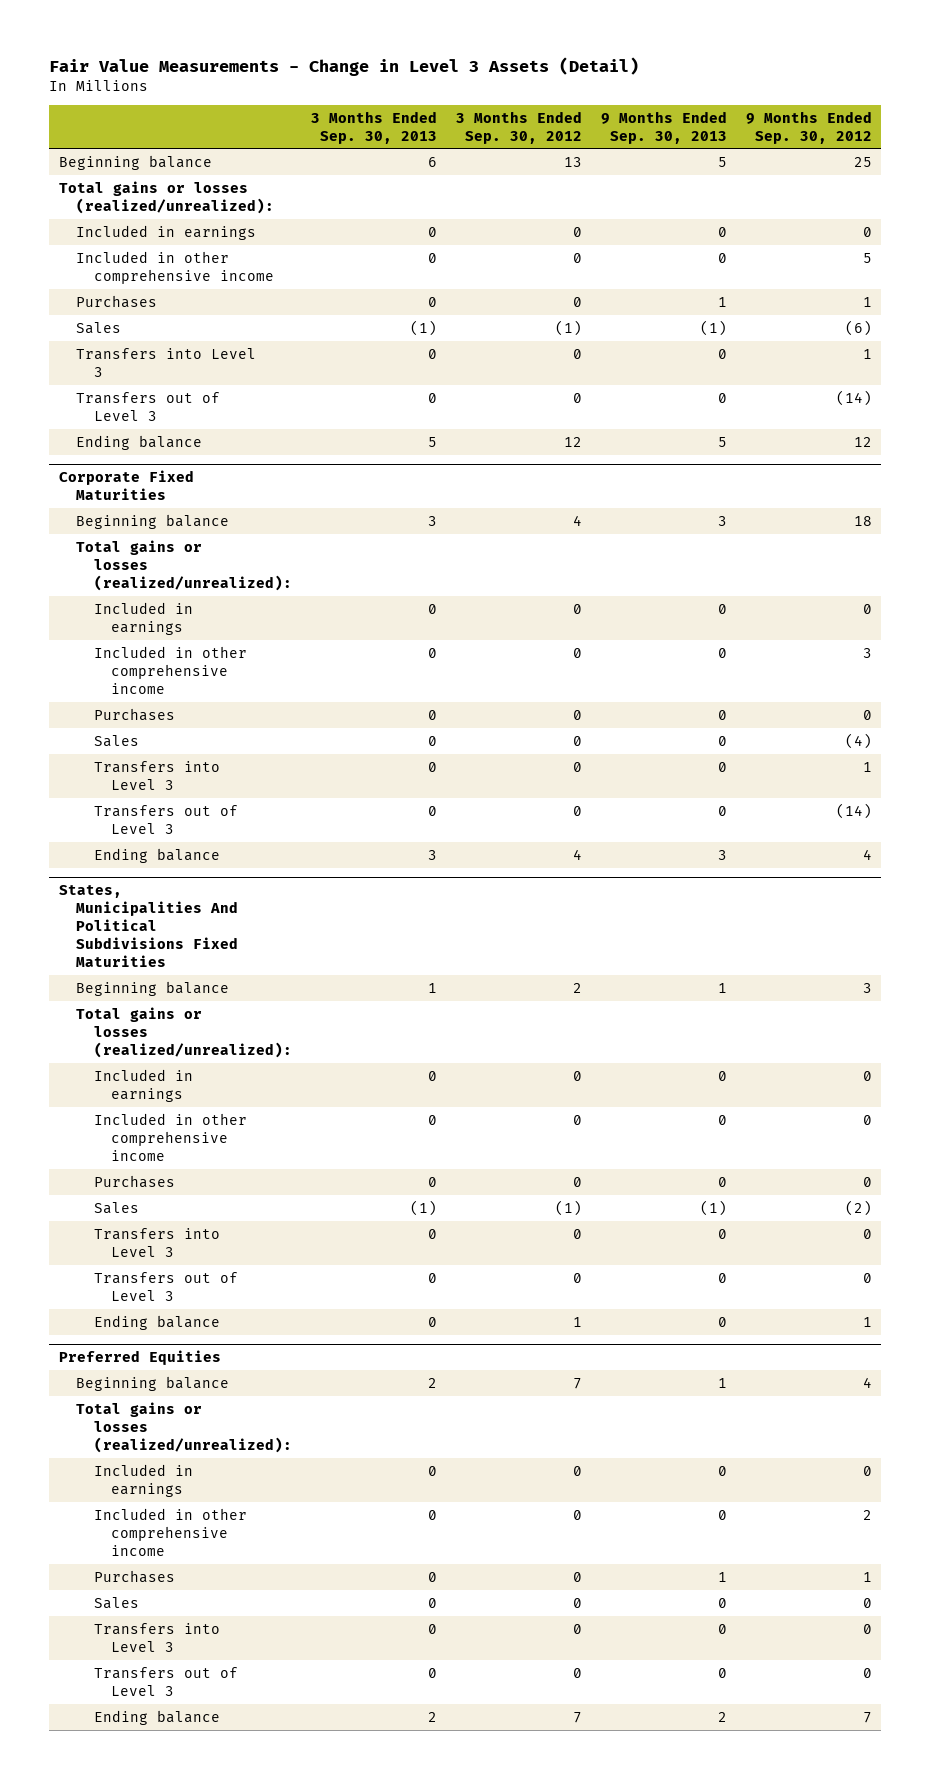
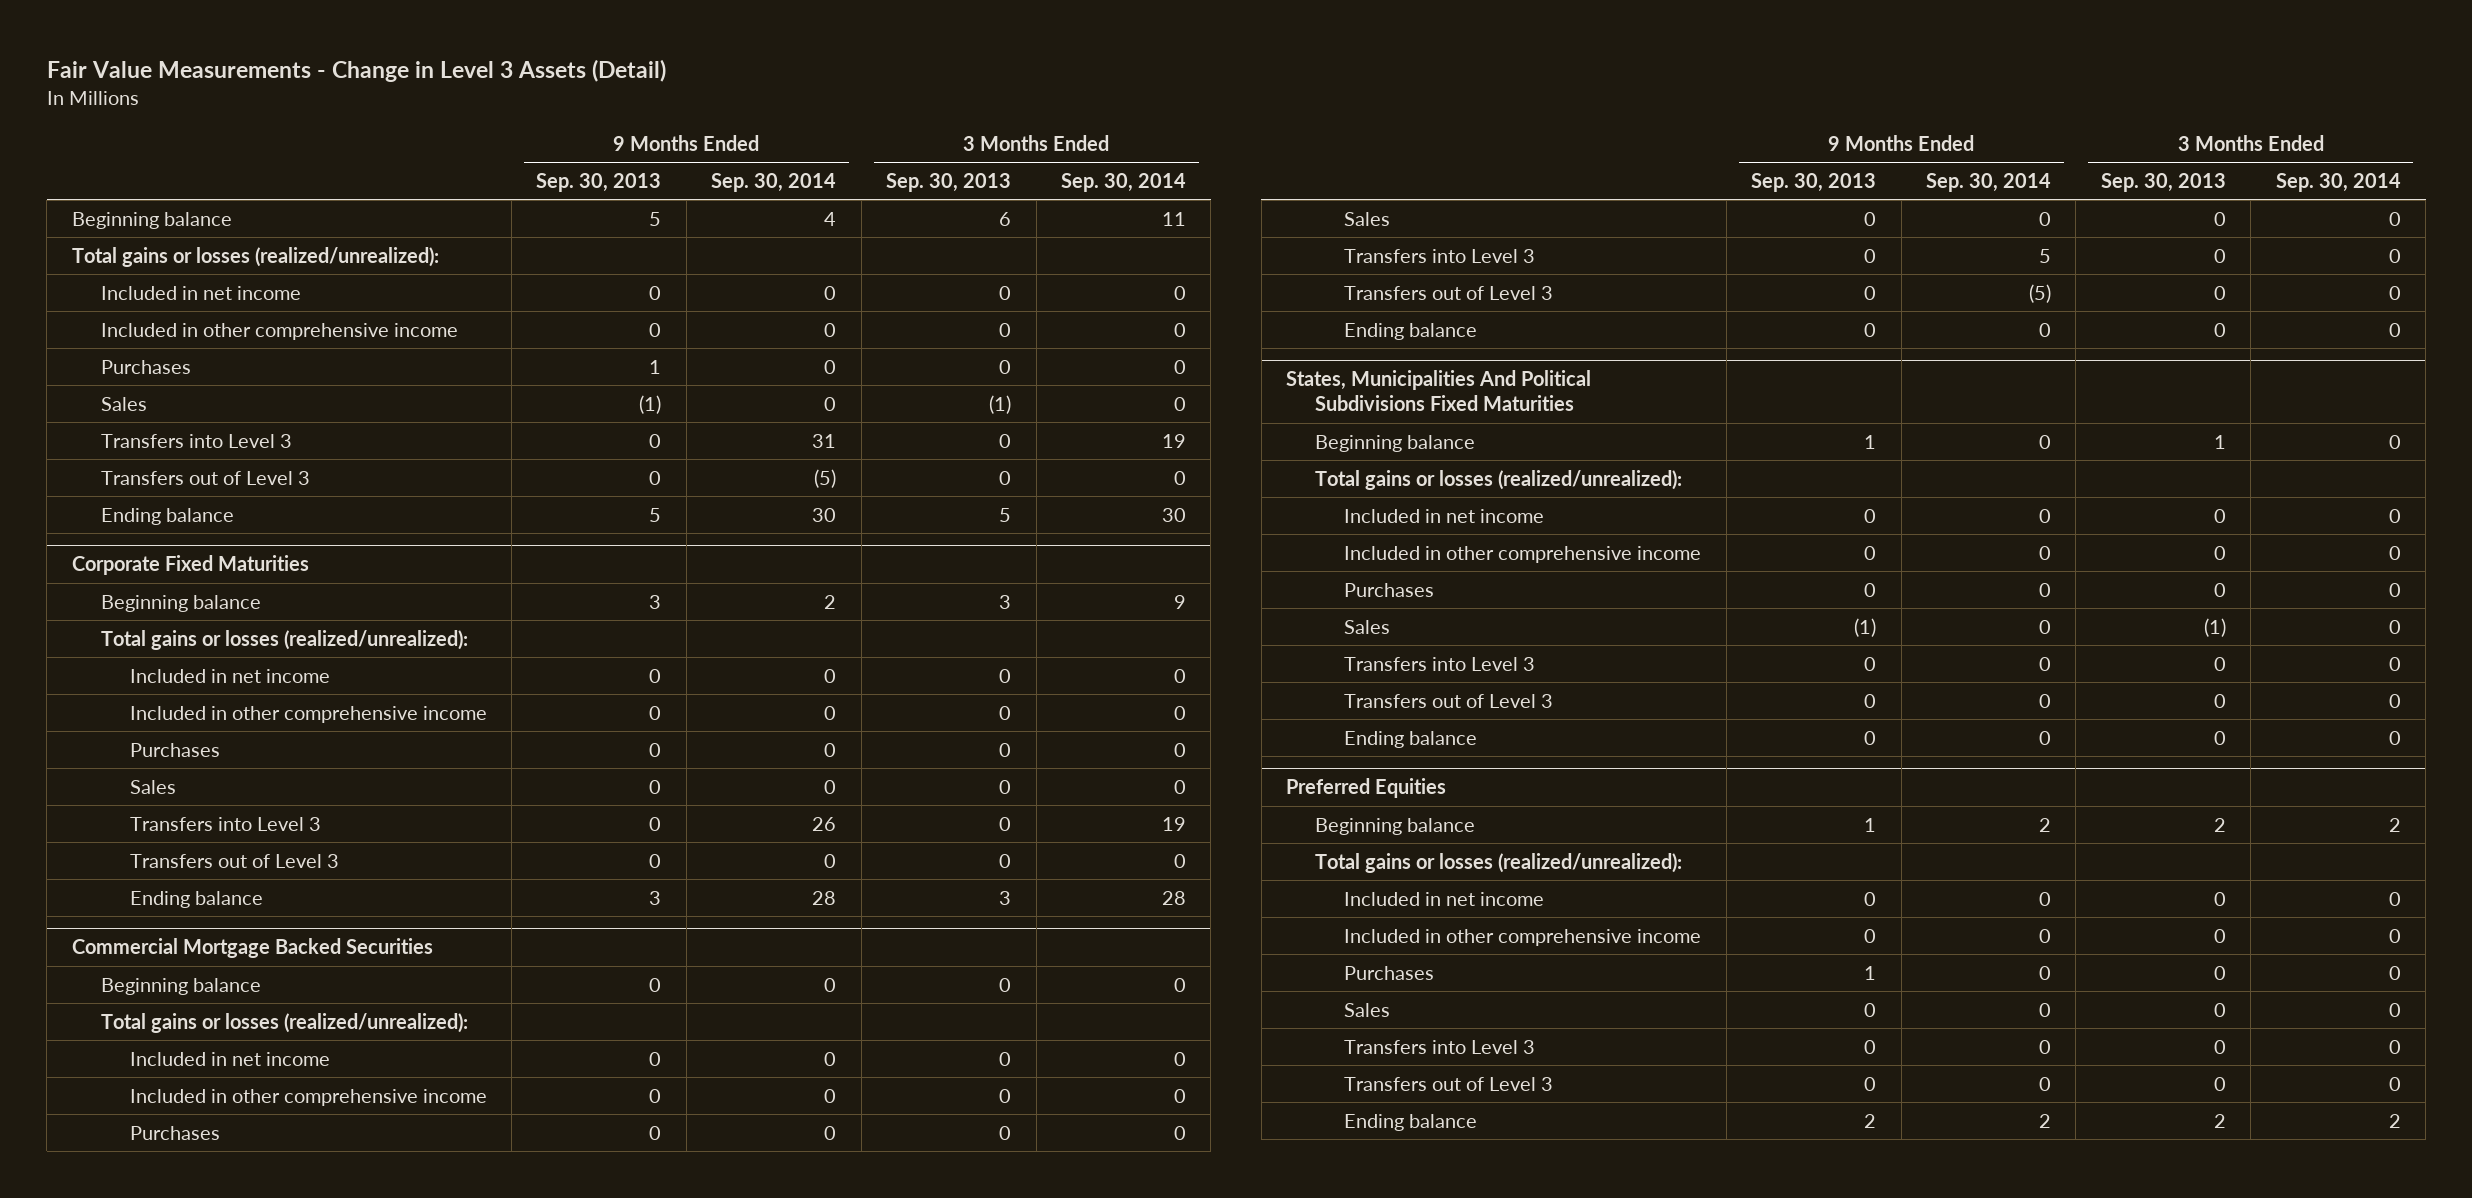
- | 3 Months Ended Sep. 30, 2013 | 3 Months Ended Sep. 30, 2012 | 9 Months Ended Sep. 30, 2013 | 9 Months Ended Sep. 30, 2012
+ | 9 Months Ended Sep. 30, 2013 | 9 Months Ended Sep. 30, 2014 | 3 Months Ended Sep. 30, 2013 | 3 Months Ended Sep. 30, 2014
- Included in earnings | 0 | 0 | 0 | 0
+ Included in net income | 0 | 0 | 0 | 0
@ Corporate Fixed Maturities
- Included in earnings | 0 | 0 | 0 | 0
+ Included in net income | 0 | 0 | 0 | 0
+ Commercial Mortgage Backed Securities
+ Beginning balance | 0 | 0 | 0 | 0
+ Total gains or losses (realized/unrealized):
+ Included in net income | 0 | 0 | 0 | 0
+ Included in other comprehensive income | 0 | 0 | 0 | 0
+ Purchases | 0 | 0 | 0 | 0
+ Sales | 0 | 0 | 0 | 0
+ Transfers into Level 3 | 0 | 5 | 0 | 0
+ Transfers out of Level 3 | 0 | (5) | 0 | 0
+ Ending balance | 0 | 0 | 0 | 0
@ States, Municipalities And Political Subdivisions Fixed Maturities
- Included in earnings | 0 | 0 | 0 | 0
+ Included in net income | 0 | 0 | 0 | 0
@ Preferred Equities
- Included in earnings | 0 | 0 | 0 | 0
+ Included in net income | 0 | 0 | 0 | 0

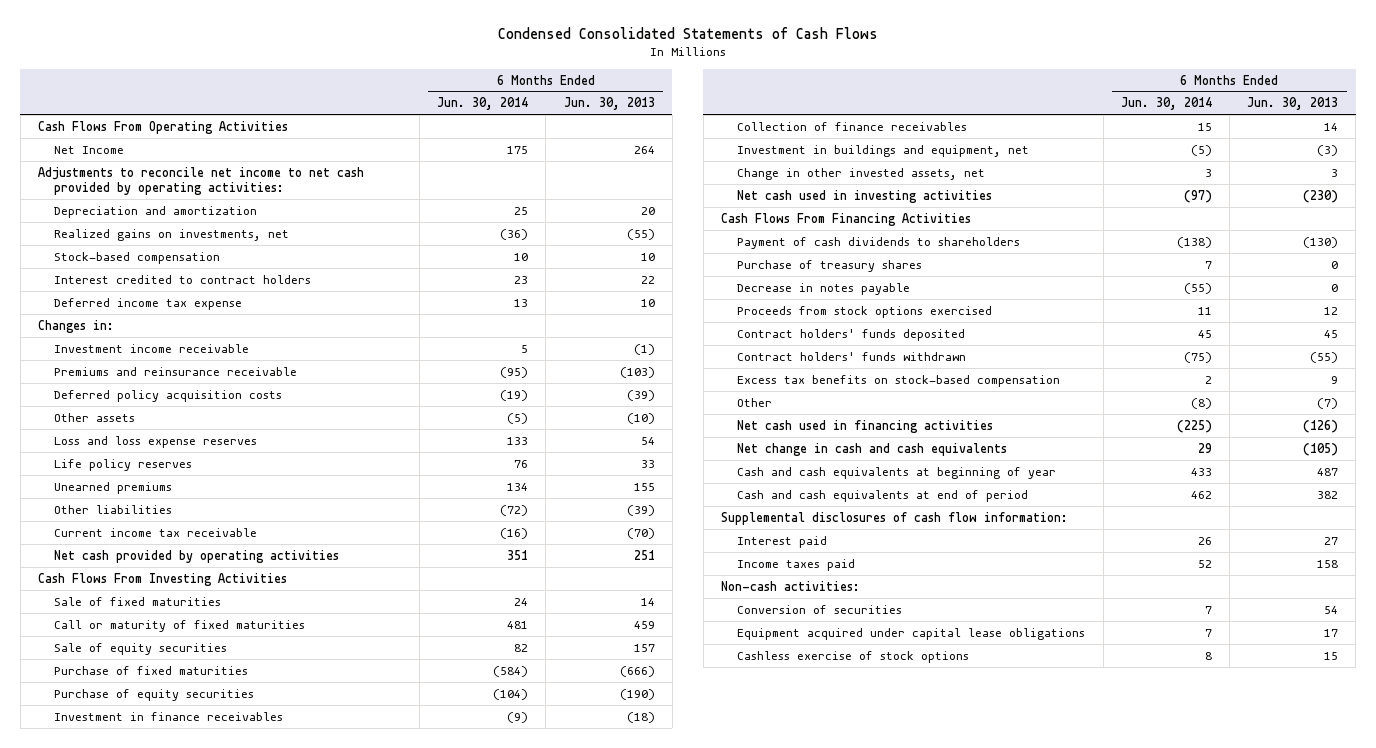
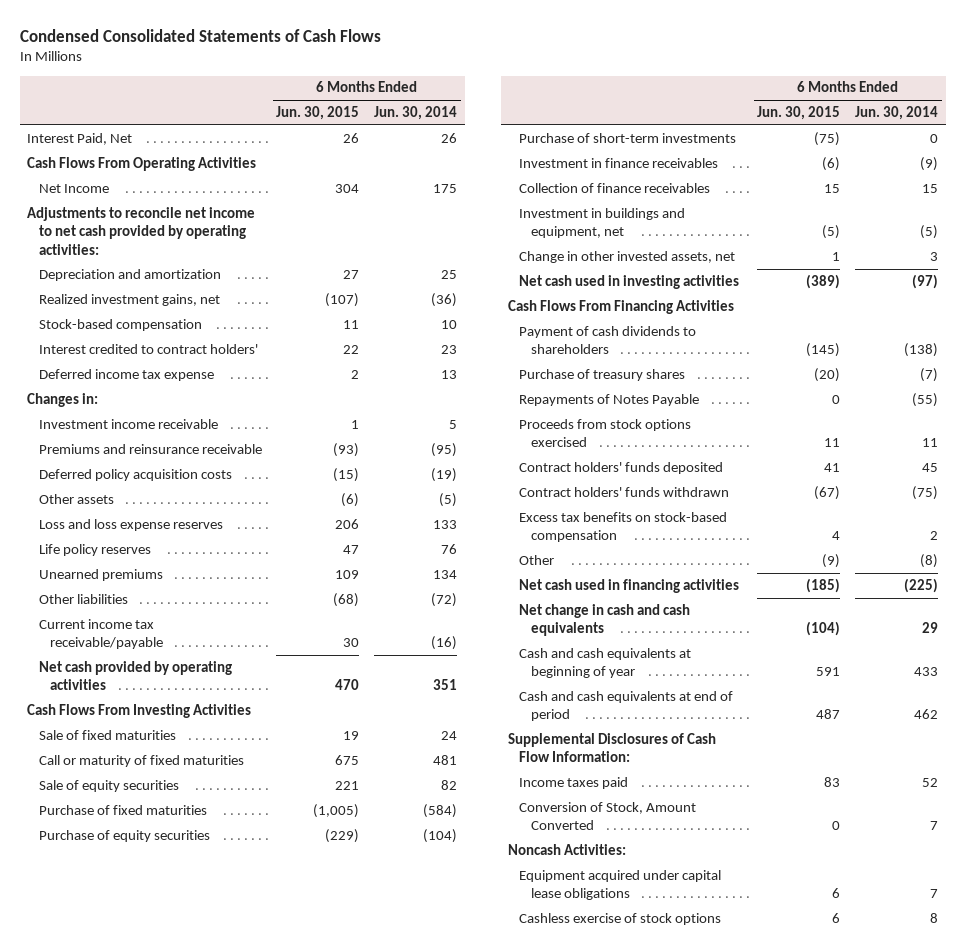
- | 6 Months Ended Jun. 30, 2014 | 6 Months Ended Jun. 30, 2013
+ | 6 Months Ended Jun. 30, 2015 | 6 Months Ended Jun. 30, 2014
+ Interest Paid, Net | 26 | 26
- Realized gains on investments, net | (36) | (55)
+ Realized investment gains, net | (107) | (36)
- Interest credited to contract holders | 23 | 22
+ Interest credited to contract holders' | 22 | 23
- Current income tax receivable | (16) | (70)
+ Current income tax receivable/payable | 30 | (16)
+ Purchase of short-term investments | (75) | 0
- Purchase of treasury shares | 7 | 0
- Decrease in notes payable | (55) | 0
+ Purchase of treasury shares | (20) | (7)
+ Repayments of Notes Payable | 0 | (55)
- Supplemental disclosures of cash flow information:
- Interest paid | 26 | 27
+ Supplemental Disclosures of Cash Flow Information:
- Non-cash activities:
- Conversion of securities | 7 | 54
+ Conversion of Stock, Amount Converted | 0 | 7
+ Noncash Activities:

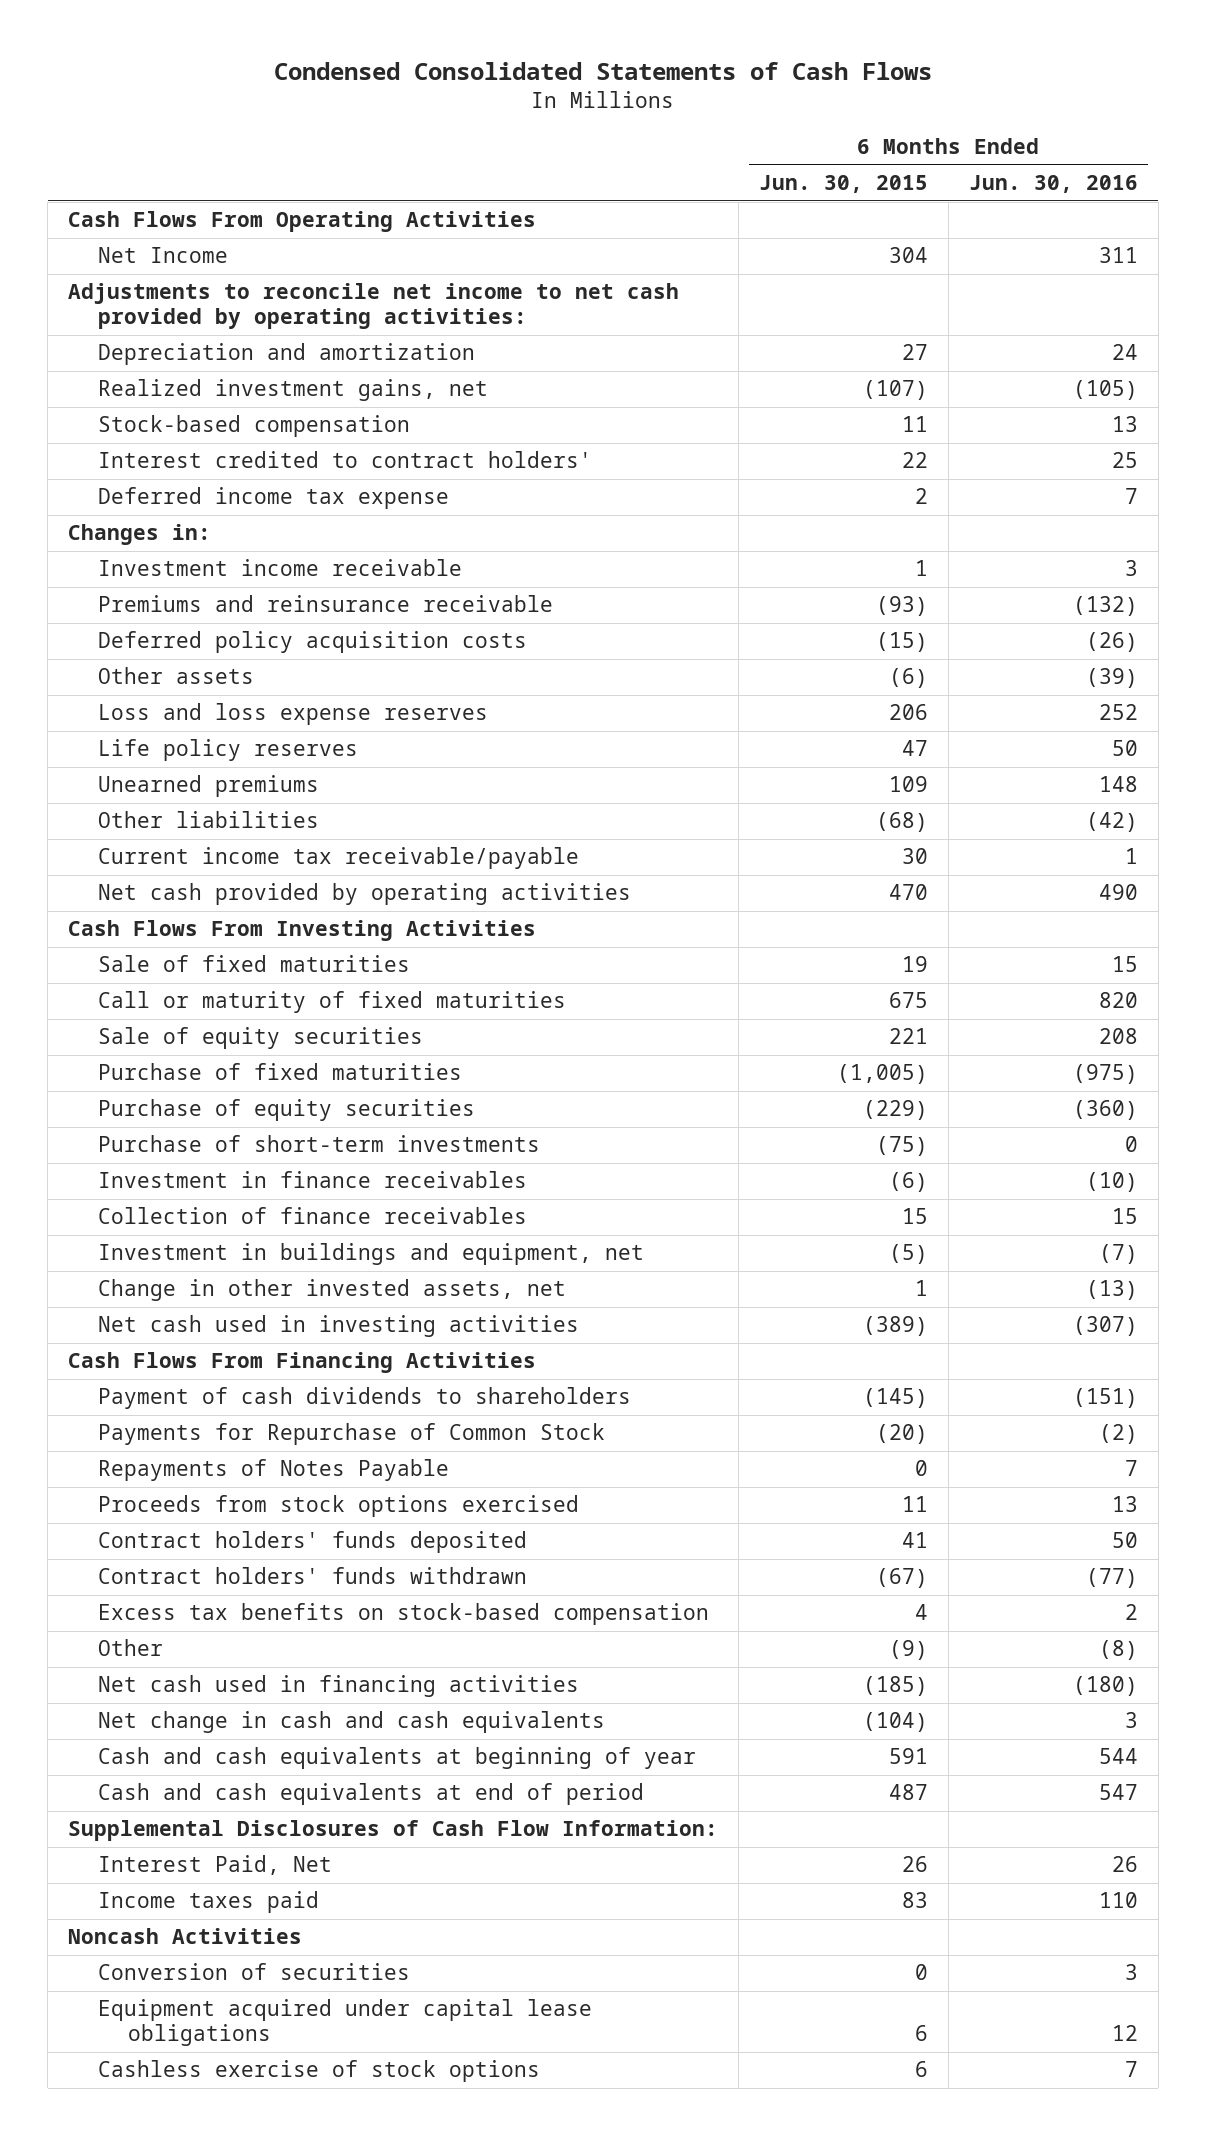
- | 6 Months Ended Jun. 30, 2015 | 6 Months Ended Jun. 30, 2014
+ | 6 Months Ended Jun. 30, 2015 | 6 Months Ended Jun. 30, 2016
- Purchase of treasury shares | (20) | (7)
+ Payments for Repurchase of Common Stock | (20) | (2)
moved down: Interest Paid, Net | 26 | 26
- Conversion of Stock, Amount Converted | 0 | 7
- Noncash Activities:
+ Noncash Activities
+ Conversion of securities | 0 | 3

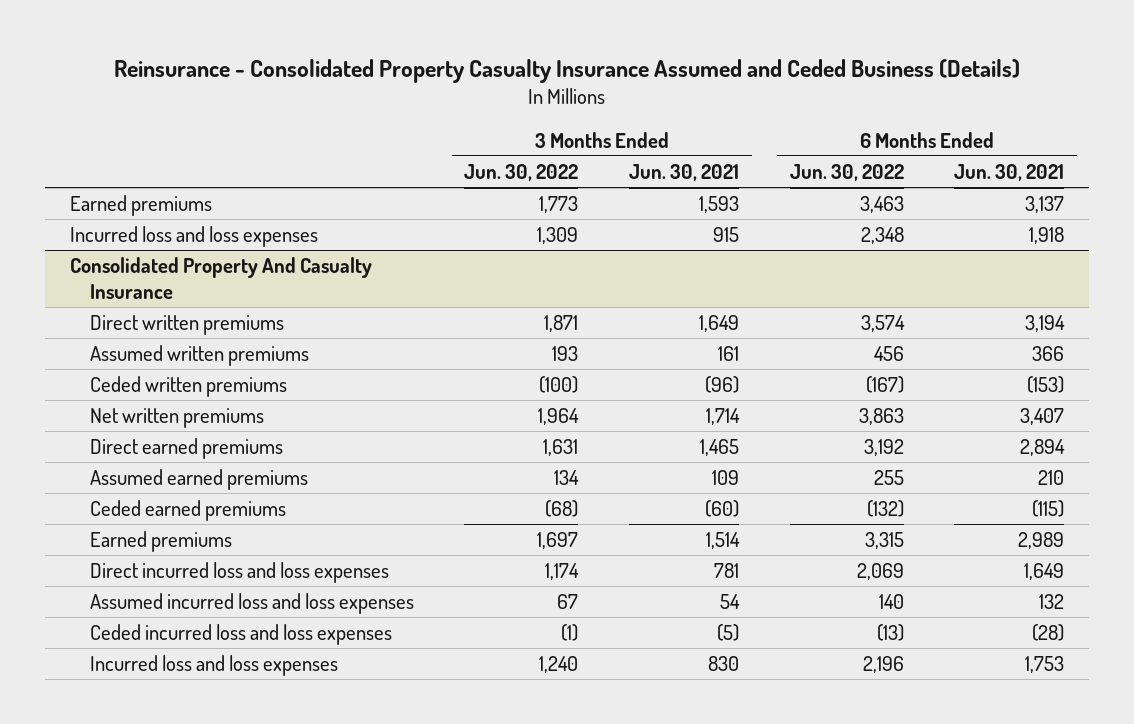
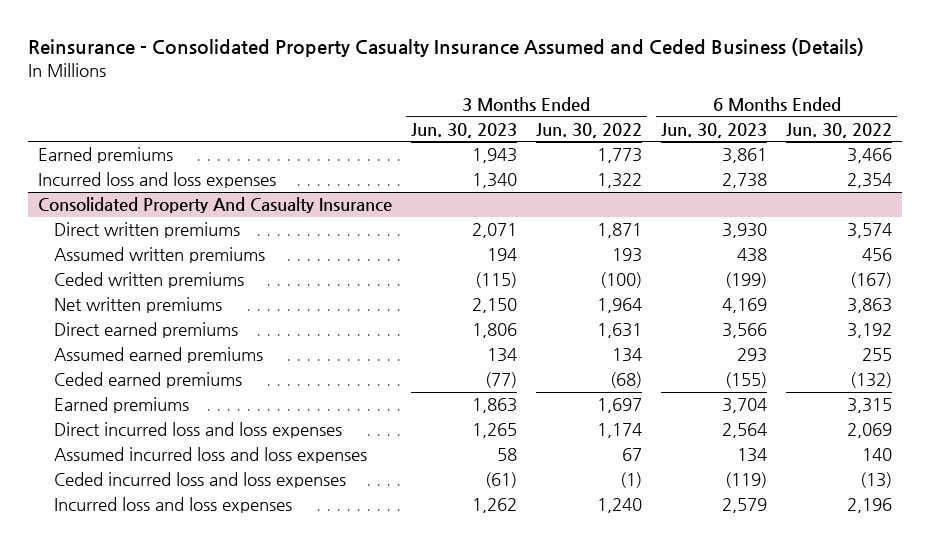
- | 3 Months Ended Jun. 30, 2022 | 3 Months Ended Jun. 30, 2021 | 6 Months Ended Jun. 30, 2022 | 6 Months Ended Jun. 30, 2021
+ | 3 Months Ended Jun. 30, 2023 | 3 Months Ended Jun. 30, 2022 | 6 Months Ended Jun. 30, 2023 | 6 Months Ended Jun. 30, 2022
- Earned premiums | 1,773 | 1,593 | 3,463 | 3,137
- Incurred loss and loss expenses | 1,309 | 915 | 2,348 | 1,918
+ Earned premiums | 1,943 | 1,773 | 3,861 | 3,466
+ Incurred loss and loss expenses | 1,340 | 1,322 | 2,738 | 2,354

